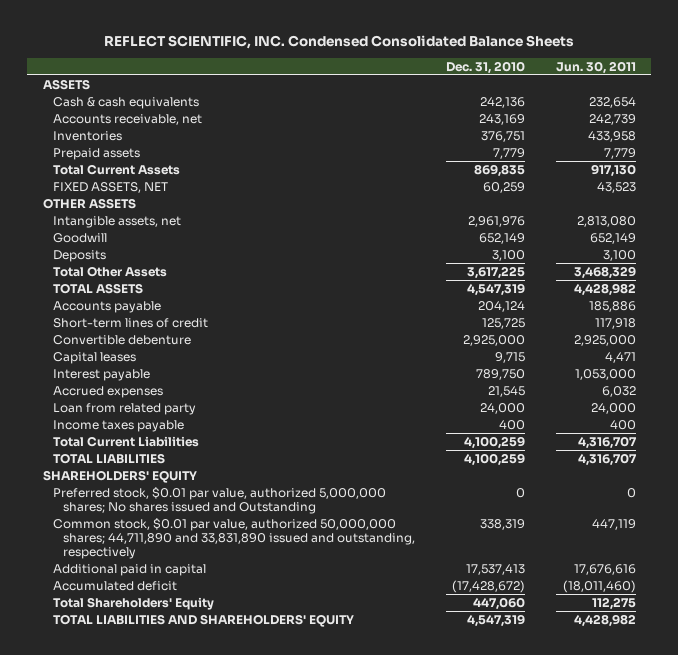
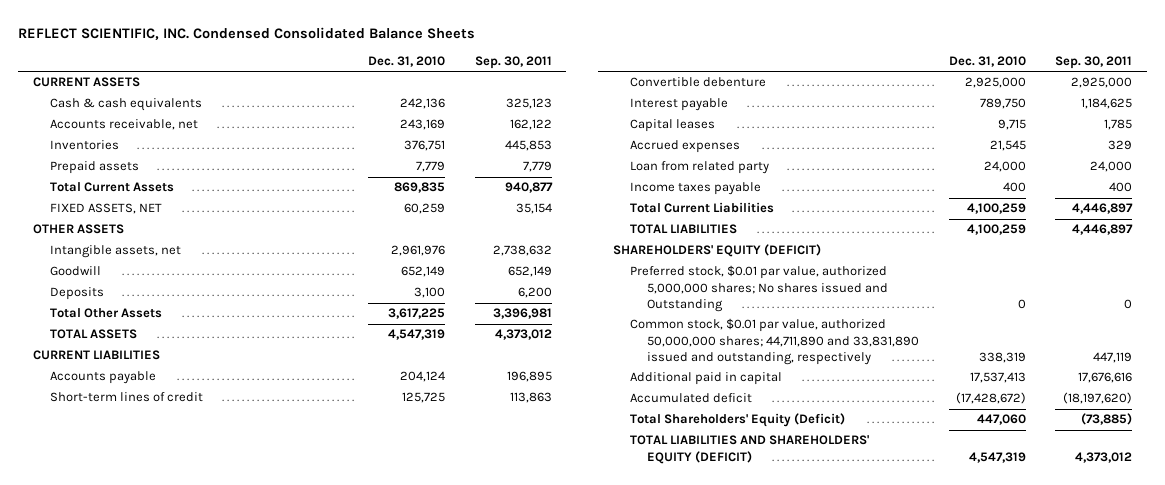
- | Dec. 31, 2010 | Jun. 30, 2011
+ | Dec. 31, 2010 | Sep. 30, 2011
- ASSETS
+ CURRENT ASSETS
+ CURRENT LIABILITIES
moved down: Capital leases | 9,715 | 1,785
- SHAREHOLDERS' EQUITY
+ SHAREHOLDERS' EQUITY (DEFICIT)
- Total Shareholders' Equity | 447,060 | 112,275
- TOTAL LIABILITIES AND SHAREHOLDERS' EQUITY | 4,547,319 | 4,428,982
+ Total Shareholders' Equity (Deficit) | 447,060 | (73,885)
+ TOTAL LIABILITIES AND SHAREHOLDERS' EQUITY (DEFICIT) | 4,547,319 | 4,373,012

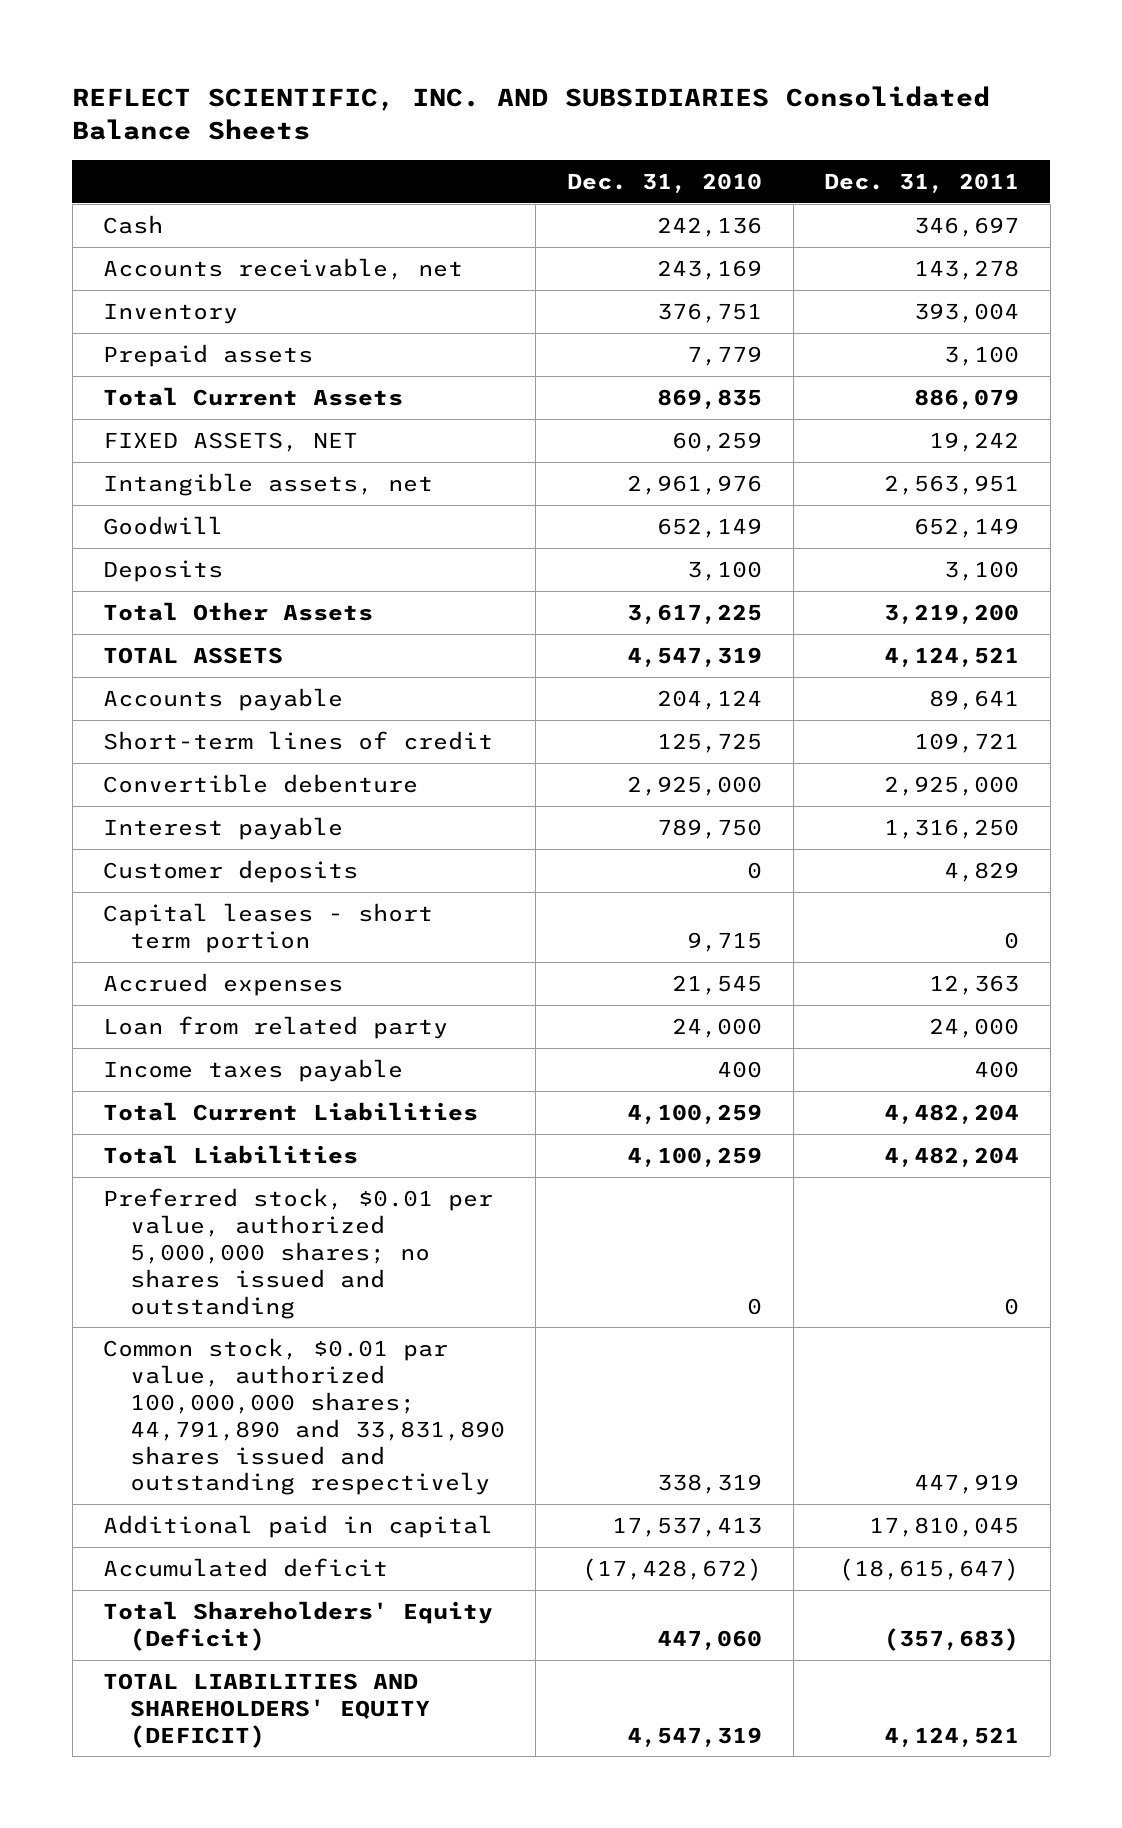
- REFLECT SCIENTIFIC, INC. Condensed Consolidated Balance Sheets
+ REFLECT SCIENTIFIC, INC. AND SUBSIDIARIES Consolidated Balance Sheets
- | Dec. 31, 2010 | Sep. 30, 2011
+ | Dec. 31, 2010 | Dec. 31, 2011
- CURRENT ASSETS
- Cash & cash equivalents | 242,136 | 325,123
+ Cash | 242,136 | 346,697
- Inventories | 376,751 | 445,853
+ Inventory | 376,751 | 393,004
- OTHER ASSETS
- CURRENT LIABILITIES
- Capital leases | 9,715 | 1,785
+ Customer deposits | 0 | 4,829
+ Capital leases - short term portion | 9,715 | 0
- TOTAL LIABILITIES | 4,100,259 | 4,446,897
- SHAREHOLDERS' EQUITY (DEFICIT)
- Preferred stock, $0.01 par value, authorized 5,000,000 shares; No shares issued and Outstanding | 0 | 0
- Common stock, $0.01 par value, authorized 50,000,000 shares; 44,711,890 and 33,831,890 issued and outstanding, respectively | 338,319 | 447,119
+ Total Liabilities | 4,100,259 | 4,482,204
+ Preferred stock, $0.01 per value, authorized 5,000,000 shares; no shares issued and outstanding | 0 | 0
+ Common stock, $0.01 par value, authorized 100,000,000 shares; 44,791,890 and 33,831,890 shares issued and outstanding respectively | 338,319 | 447,919

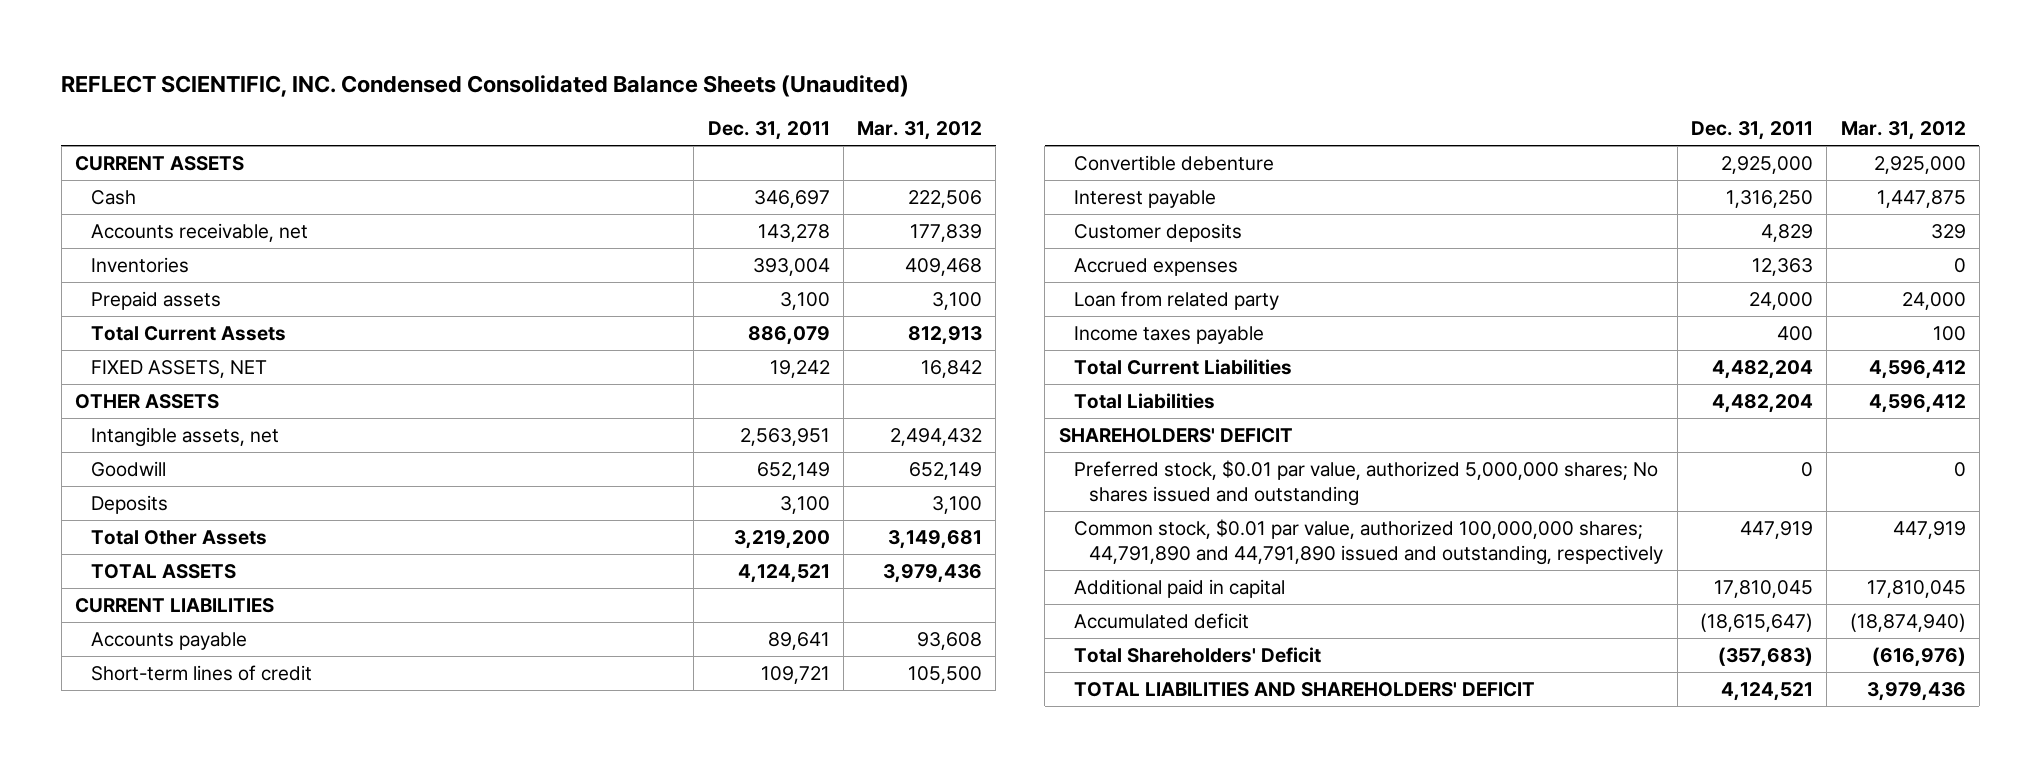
- REFLECT SCIENTIFIC, INC. AND SUBSIDIARIES Consolidated Balance Sheets
+ REFLECT SCIENTIFIC, INC. Condensed Consolidated Balance Sheets (Unaudited)
- | Dec. 31, 2010 | Dec. 31, 2011
+ | Dec. 31, 2011 | Mar. 31, 2012
+ CURRENT ASSETS
- Inventory | 376,751 | 393,004
+ Inventories | 393,004 | 409,468
+ OTHER ASSETS
+ CURRENT LIABILITIES
- Capital leases - short term portion | 9,715 | 0
- Preferred stock, $0.01 per value, authorized 5,000,000 shares; no shares issued and outstanding | 0 | 0
- Common stock, $0.01 par value, authorized 100,000,000 shares; 44,791,890 and 33,831,890 shares issued and outstanding respectively | 338,319 | 447,919
+ SHAREHOLDERS' DEFICIT
+ Preferred stock, $0.01 par value, authorized 5,000,000 shares; No shares issued and outstanding | 0 | 0
+ Common stock, $0.01 par value, authorized 100,000,000 shares; 44,791,890 and 44,791,890 issued and outstanding, respectively | 447,919 | 447,919
- Total Shareholders' Equity (Deficit) | 447,060 | (357,683)
- TOTAL LIABILITIES AND SHAREHOLDERS' EQUITY (DEFICIT) | 4,547,319 | 4,124,521
+ Total Shareholders' Deficit | (357,683) | (616,976)
+ TOTAL LIABILITIES AND SHAREHOLDERS' DEFICIT | 4,124,521 | 3,979,436

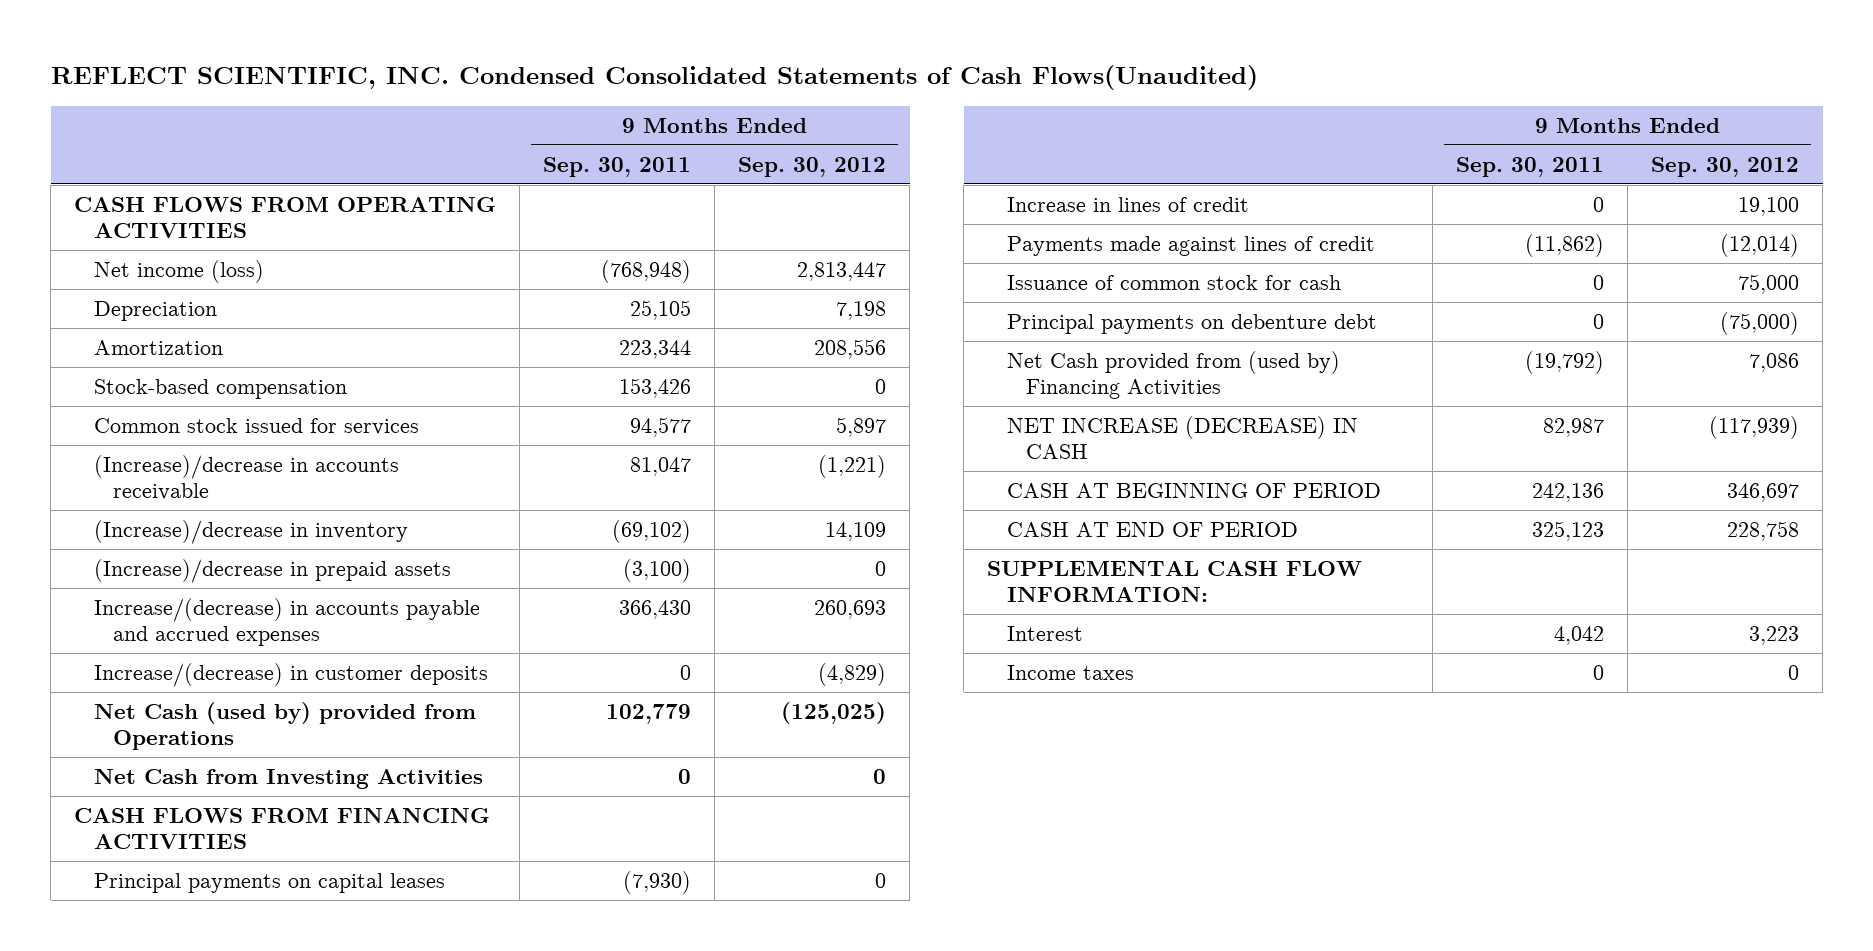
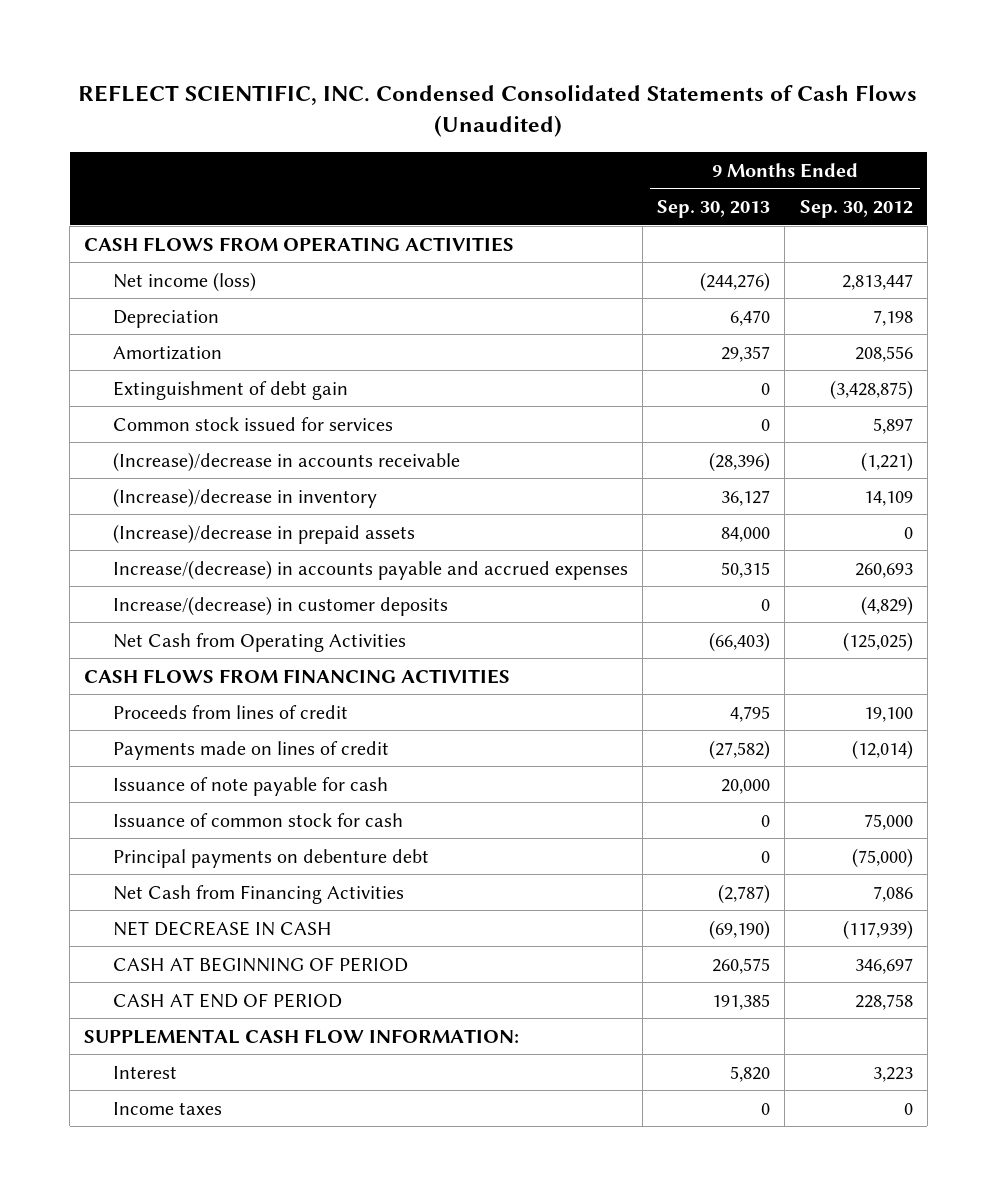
- REFLECT SCIENTIFIC, INC. Condensed Consolidated Statements of Cash Flows(Unaudited)
+ REFLECT SCIENTIFIC, INC. Condensed Consolidated Statements of Cash Flows (Unaudited)
- | 9 Months Ended Sep. 30, 2011 | 9 Months Ended Sep. 30, 2012
+ | 9 Months Ended Sep. 30, 2013 | 9 Months Ended Sep. 30, 2012
- Stock-based compensation | 153,426 | 0
+ Extinguishment of debt gain | 0 | (3,428,875)
- Net Cash (used by) provided from Operations | 102,779 | (125,025)
- Net Cash from Investing Activities | 0 | 0
+ Net Cash from Operating Activities | (66,403) | (125,025)
- Principal payments on capital leases | (7,930) | 0
- Increase in lines of credit | 0 | 19,100
- Payments made against lines of credit | (11,862) | (12,014)
+ Proceeds from lines of credit | 4,795 | 19,100
+ Payments made on lines of credit | (27,582) | (12,014)
+ Issuance of note payable for cash | 20,000 |
- Net Cash provided from (used by) Financing Activities | (19,792) | 7,086
- NET INCREASE (DECREASE) IN CASH | 82,987 | (117,939)
+ Net Cash from Financing Activities | (2,787) | 7,086
+ NET DECREASE IN CASH | (69,190) | (117,939)

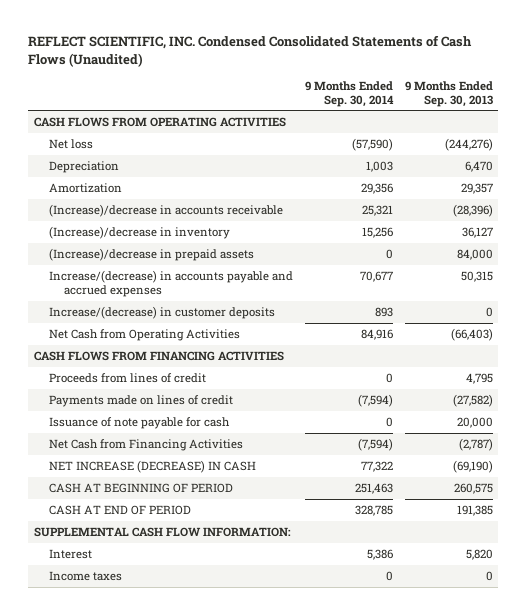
- | 9 Months Ended Sep. 30, 2013 | 9 Months Ended Sep. 30, 2012
+ | 9 Months Ended Sep. 30, 2014 | 9 Months Ended Sep. 30, 2013
- Net income (loss) | (244,276) | 2,813,447
+ Net loss | (57,590) | (244,276)
- Extinguishment of debt gain | 0 | (3,428,875)
- Common stock issued for services | 0 | 5,897
- Issuance of common stock for cash | 0 | 75,000
- Principal payments on debenture debt | 0 | (75,000)
- NET DECREASE IN CASH | (69,190) | (117,939)
+ NET INCREASE (DECREASE) IN CASH | 77,322 | (69,190)

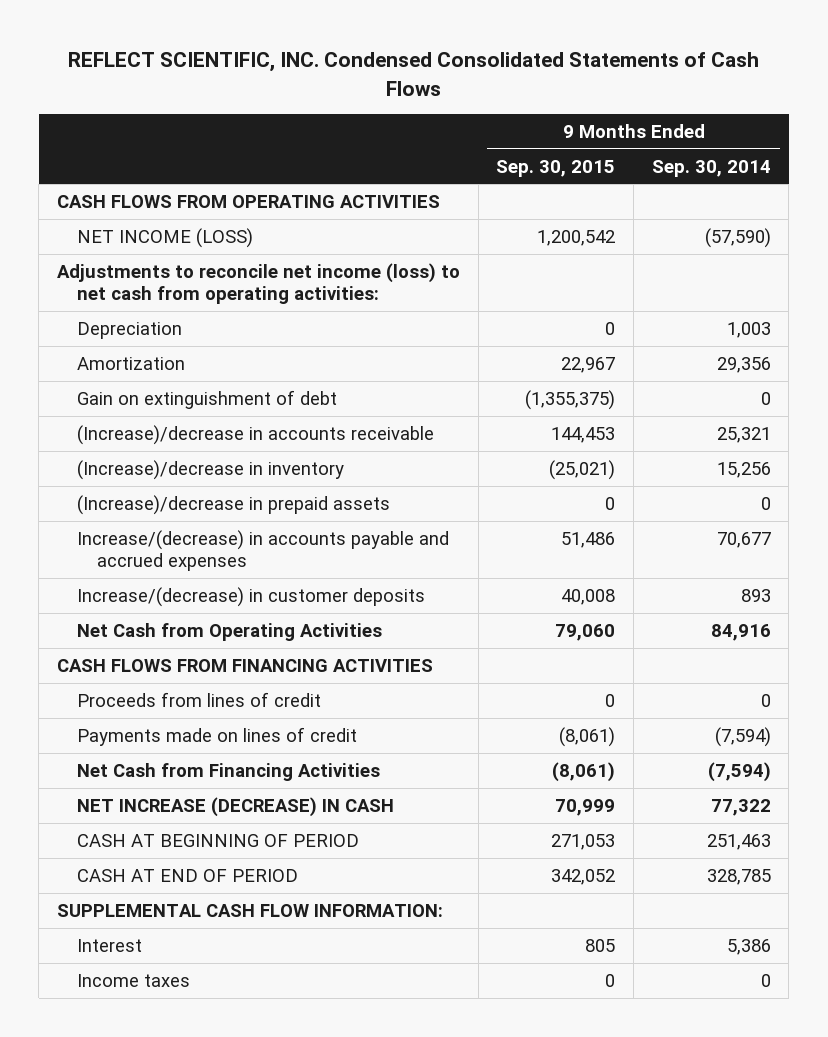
- REFLECT SCIENTIFIC, INC. Condensed Consolidated Statements of Cash Flows (Unaudited)
+ REFLECT SCIENTIFIC, INC. Condensed Consolidated Statements of Cash Flows
- | 9 Months Ended Sep. 30, 2014 | 9 Months Ended Sep. 30, 2013
+ | 9 Months Ended Sep. 30, 2015 | 9 Months Ended Sep. 30, 2014
- Net loss | (57,590) | (244,276)
+ NET INCOME (LOSS) | 1,200,542 | (57,590)
+ Adjustments to reconcile net income (loss) to net cash from operating activities:
+ Gain on extinguishment of debt | (1,355,375) | 0
- Issuance of note payable for cash | 0 | 20,000

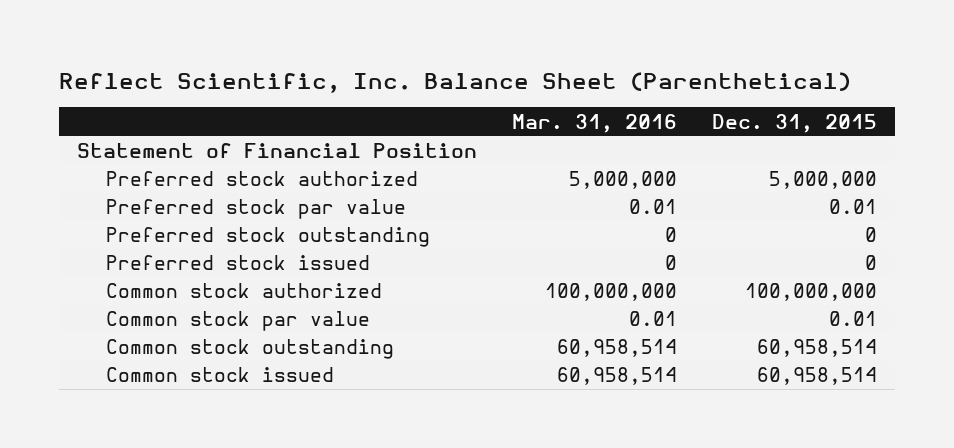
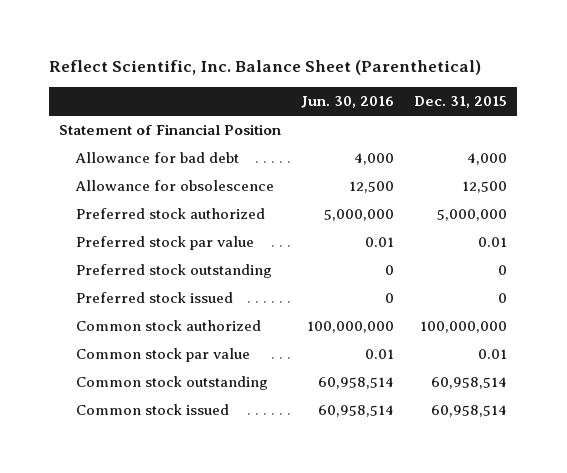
- | Mar. 31, 2016 | Dec. 31, 2015
+ | Jun. 30, 2016 | Dec. 31, 2015
+ Allowance for bad debt | 4,000 | 4,000
+ Allowance for obsolescence | 12,500 | 12,500

